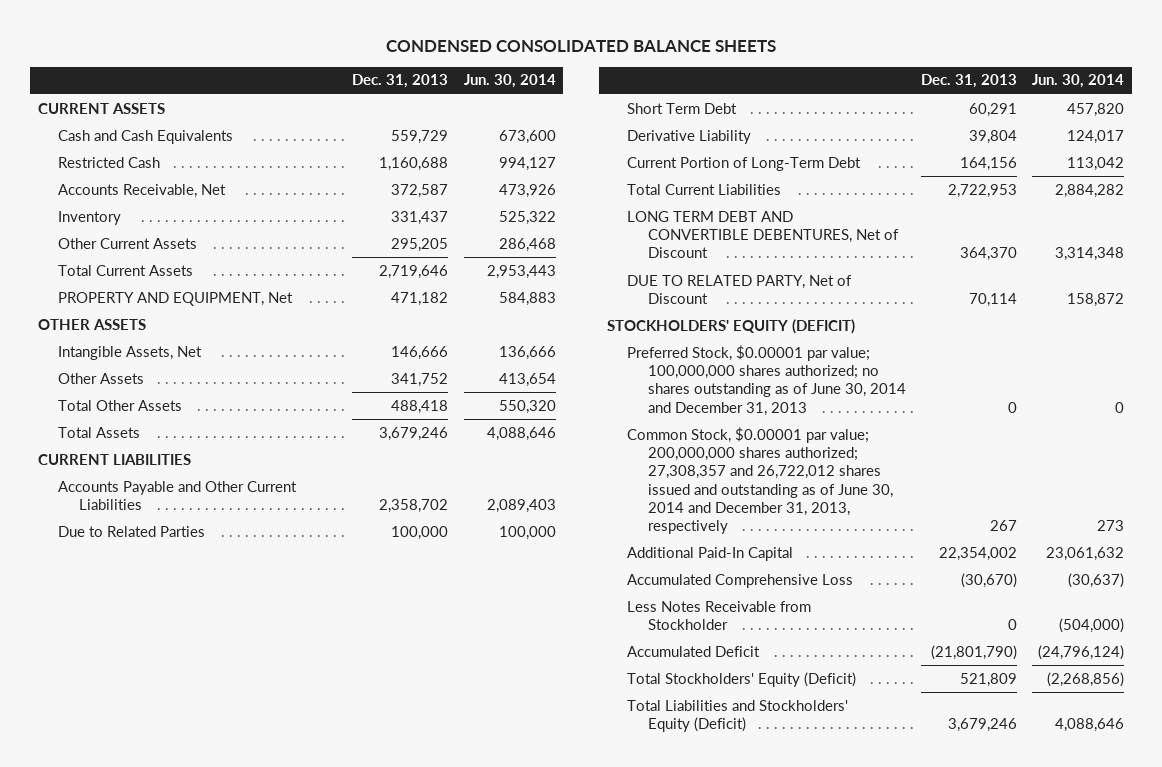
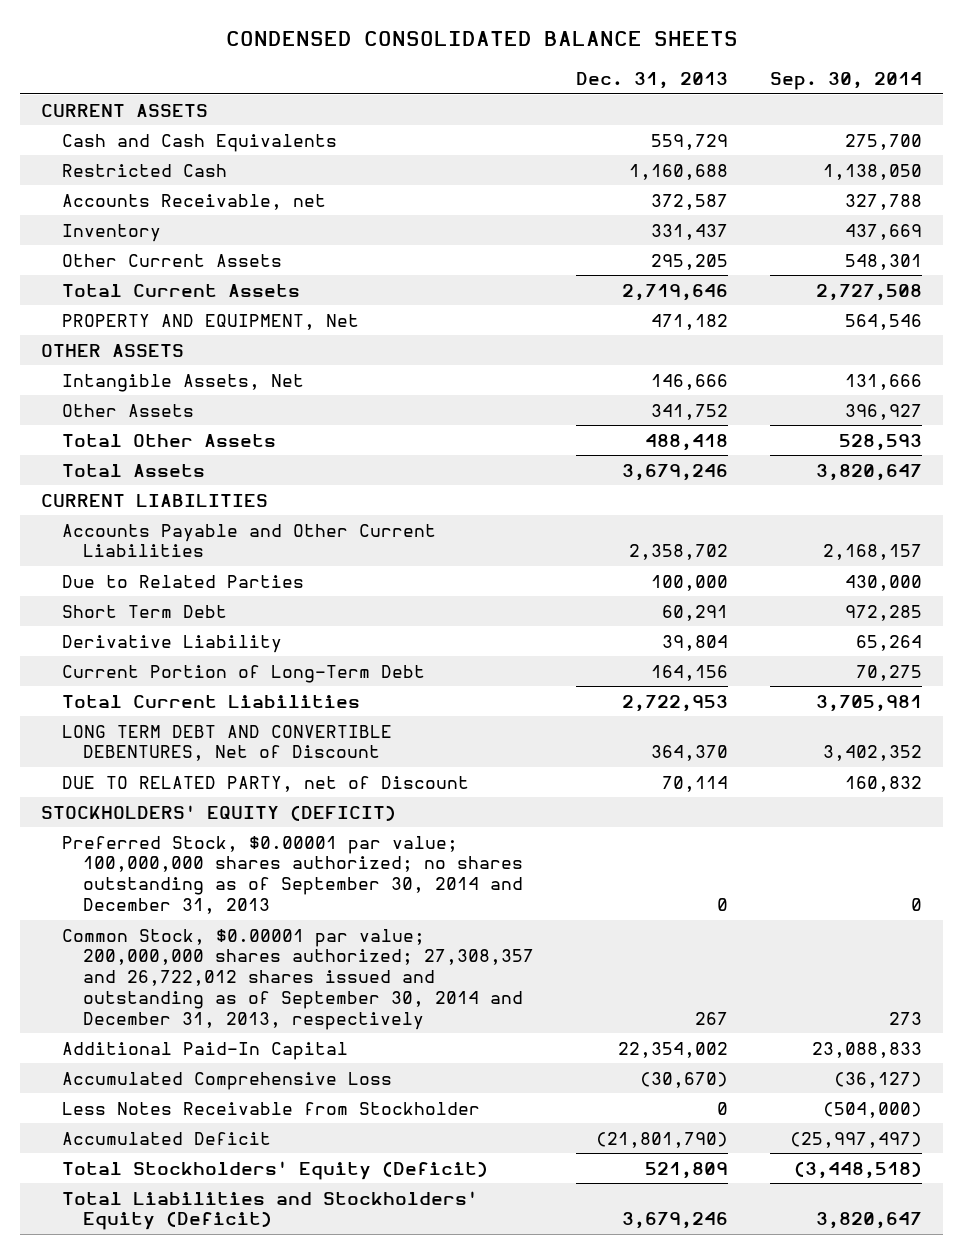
- | Dec. 31, 2013 | Jun. 30, 2014
+ | Dec. 31, 2013 | Sep. 30, 2014
- Accounts Receivable, Net | 372,587 | 473,926
+ Accounts Receivable, net | 372,587 | 327,788
- DUE TO RELATED PARTY, Net of Discount | 70,114 | 158,872
+ DUE TO RELATED PARTY, net of Discount | 70,114 | 160,832
- Preferred Stock, $0.00001 par value; 100,000,000 shares authorized; no shares outstanding as of June 30, 2014 and December 31, 2013 | 0 | 0
- Common Stock, $0.00001 par value; 200,000,000 shares authorized; 27,308,357 and 26,722,012 shares issued and outstanding as of June 30, 2014 and December 31, 2013, respectively | 267 | 273
+ Preferred Stock, $0.00001 par value; 100,000,000 shares authorized; no shares outstanding as of September 30, 2014 and December 31, 2013 | 0 | 0
+ Common Stock, $0.00001 par value; 200,000,000 shares authorized; 27,308,357 and 26,722,012 shares issued and outstanding as of September 30, 2014 and December 31, 2013, respectively | 267 | 273

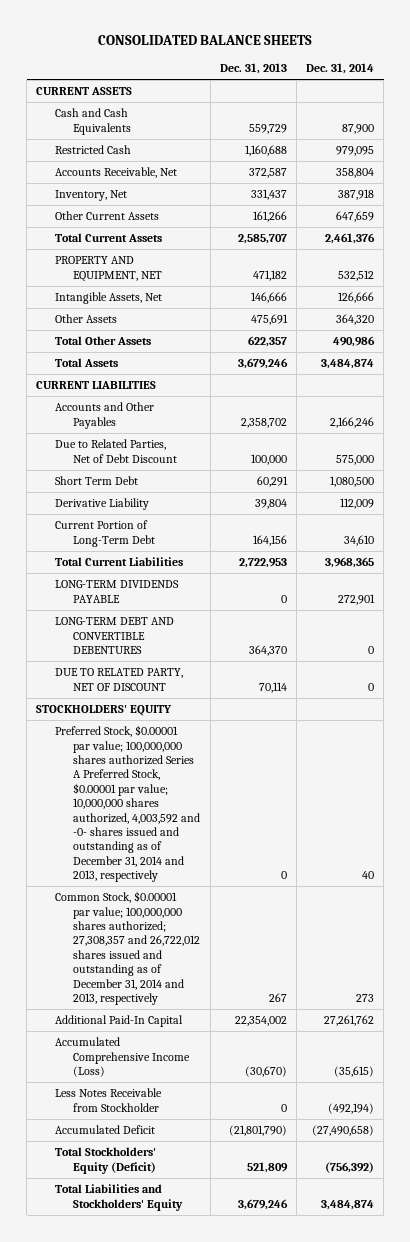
- CONDENSED CONSOLIDATED BALANCE SHEETS
+ CONSOLIDATED BALANCE SHEETS
- | Dec. 31, 2013 | Sep. 30, 2014
+ | Dec. 31, 2013 | Dec. 31, 2014
- Accounts Receivable, net | 372,587 | 327,788
- Inventory | 331,437 | 437,669
- Other Current Assets | 295,205 | 548,301
- Total Current Assets | 2,719,646 | 2,727,508
- PROPERTY AND EQUIPMENT, Net | 471,182 | 564,546
- OTHER ASSETS
+ Accounts Receivable, Net | 372,587 | 358,804
+ Inventory, Net | 331,437 | 387,918
+ Other Current Assets | 161,266 | 647,659
+ Total Current Assets | 2,585,707 | 2,461,376
+ PROPERTY AND EQUIPMENT, NET | 471,182 | 532,512
- Other Assets | 341,752 | 396,927
- Total Other Assets | 488,418 | 528,593
+ Other Assets | 475,691 | 364,320
+ Total Other Assets | 622,357 | 490,986
- Accounts Payable and Other Current Liabilities | 2,358,702 | 2,168,157
- Due to Related Parties | 100,000 | 430,000
+ Accounts and Other Payables | 2,358,702 | 2,166,246
+ Due to Related Parties, Net of Debt Discount | 100,000 | 575,000
- LONG TERM DEBT AND CONVERTIBLE DEBENTURES, Net of Discount | 364,370 | 3,402,352
- DUE TO RELATED PARTY, net of Discount | 70,114 | 160,832
- STOCKHOLDERS' EQUITY (DEFICIT)
- Preferred Stock, $0.00001 par value; 100,000,000 shares authorized; no shares outstanding as of September 30, 2014 and December 31, 2013 | 0 | 0
- Common Stock, $0.00001 par value; 200,000,000 shares authorized; 27,308,357 and 26,722,012 shares issued and outstanding as of September 30, 2014 and December 31, 2013, respectively | 267 | 273
+ LONG-TERM DIVIDENDS PAYABLE | 0 | 272,901
+ LONG-TERM DEBT AND CONVERTIBLE DEBENTURES | 364,370 | 0
+ DUE TO RELATED PARTY, NET OF DISCOUNT | 70,114 | 0
+ STOCKHOLDERS' EQUITY
+ Preferred Stock, $0.00001 par value; 100,000,000 shares authorized Series A Preferred Stock, $0.00001 par value; 10,000,000 shares authorized, 4,003,592 and -0- shares issued and outstanding as of December 31, 2014 and 2013, respectively | 0 | 40
+ Common Stock, $0.00001 par value; 100,000,000 shares authorized; 27,308,357 and 26,722,012 shares issued and outstanding as of December 31, 2014 and 2013, respectively | 267 | 273
- Accumulated Comprehensive Loss | (30,670) | (36,127)
+ Accumulated Comprehensive Income (Loss) | (30,670) | (35,615)
- Total Liabilities and Stockholders' Equity (Deficit) | 3,679,246 | 3,820,647
+ Total Liabilities and Stockholders' Equity | 3,679,246 | 3,484,874

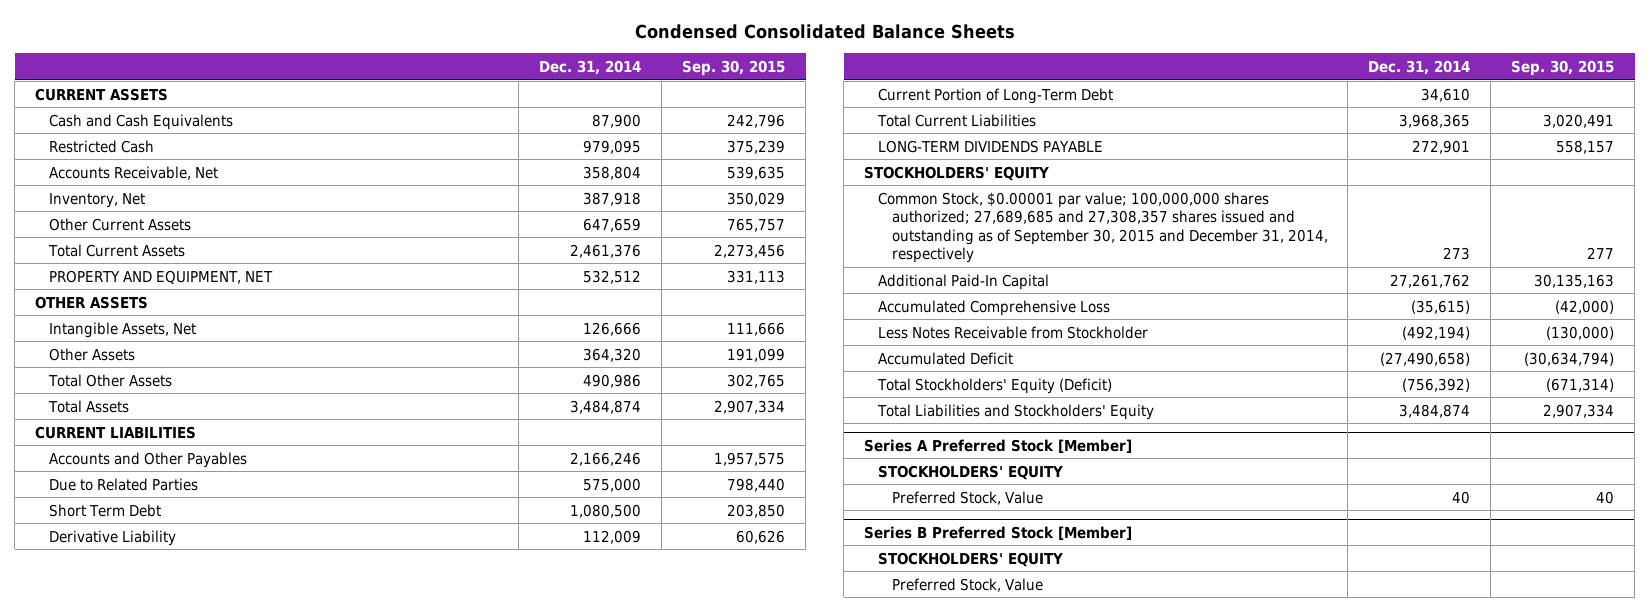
- CONSOLIDATED BALANCE SHEETS
+ Condensed Consolidated Balance Sheets
- | Dec. 31, 2013 | Dec. 31, 2014
+ | Dec. 31, 2014 | Sep. 30, 2015
+ OTHER ASSETS
- Due to Related Parties, Net of Debt Discount | 100,000 | 575,000
+ Due to Related Parties | 575,000 | 798,440
- LONG-TERM DEBT AND CONVERTIBLE DEBENTURES | 364,370 | 0
- DUE TO RELATED PARTY, NET OF DISCOUNT | 70,114 | 0
- Preferred Stock, $0.00001 par value; 100,000,000 shares authorized Series A Preferred Stock, $0.00001 par value; 10,000,000 shares authorized, 4,003,592 and -0- shares issued and outstanding as of December 31, 2014 and 2013, respectively | 0 | 40
- Common Stock, $0.00001 par value; 100,000,000 shares authorized; 27,308,357 and 26,722,012 shares issued and outstanding as of December 31, 2014 and 2013, respectively | 267 | 273
+ Common Stock, $0.00001 par value; 100,000,000 shares authorized; 27,689,685 and 27,308,357 shares issued and outstanding as of September 30, 2015 and December 31, 2014, respectively | 273 | 277
- Accumulated Comprehensive Income (Loss) | (30,670) | (35,615)
+ Accumulated Comprehensive Loss | (35,615) | (42,000)
+ Series A Preferred Stock [Member]
+ STOCKHOLDERS' EQUITY
+ Preferred Stock, Value | 40 | 40
+ Series B Preferred Stock [Member]
+ STOCKHOLDERS' EQUITY
+ Preferred Stock, Value

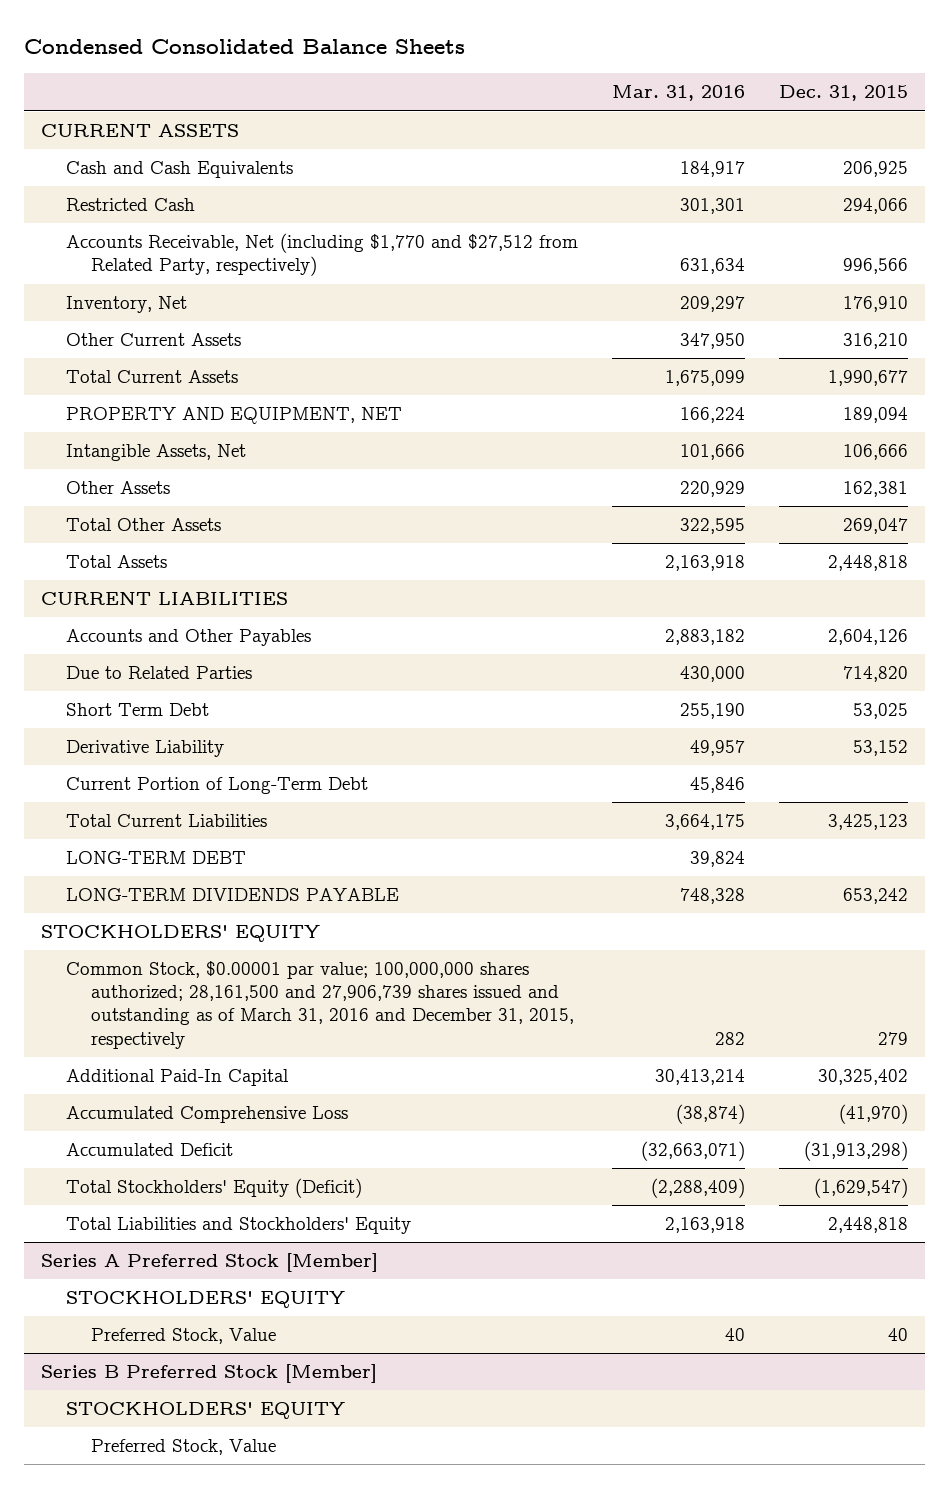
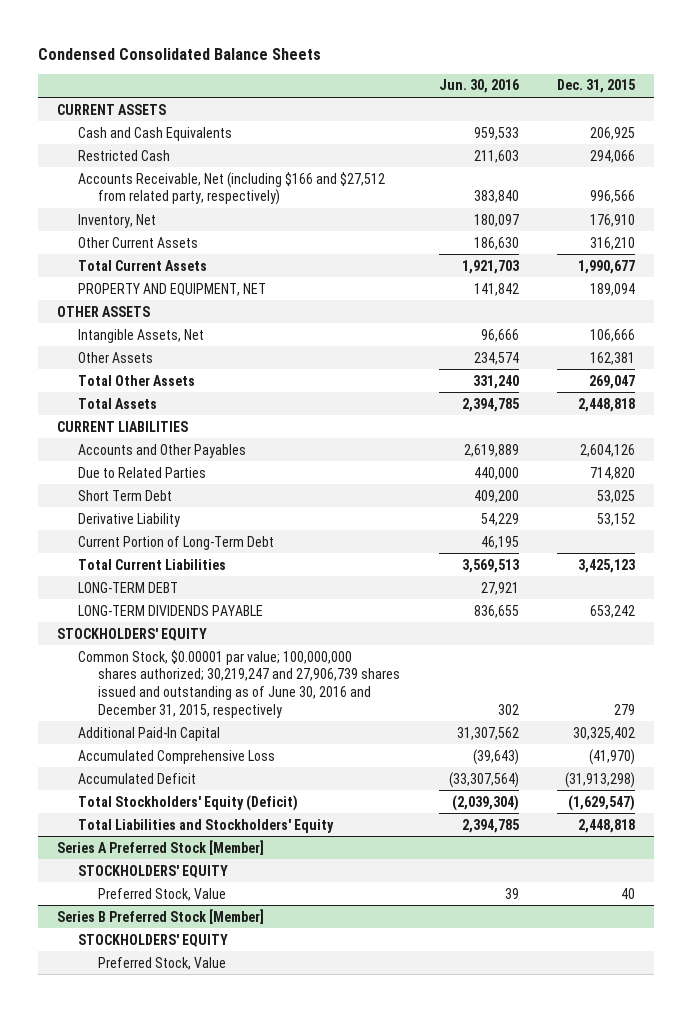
- | Mar. 31, 2016 | Dec. 31, 2015
+ | Jun. 30, 2016 | Dec. 31, 2015
- Accounts Receivable, Net (including $1,770 and $27,512 from Related Party, respectively) | 631,634 | 996,566
+ Accounts Receivable, Net (including $166 and $27,512 from related party, respectively) | 383,840 | 996,566
+ OTHER ASSETS
- Common Stock, $0.00001 par value; 100,000,000 shares authorized; 28,161,500 and 27,906,739 shares issued and outstanding as of March 31, 2016 and December 31, 2015, respectively | 282 | 279
+ Common Stock, $0.00001 par value; 100,000,000 shares authorized; 30,219,247 and 27,906,739 shares issued and outstanding as of June 30, 2016 and December 31, 2015, respectively | 302 | 279

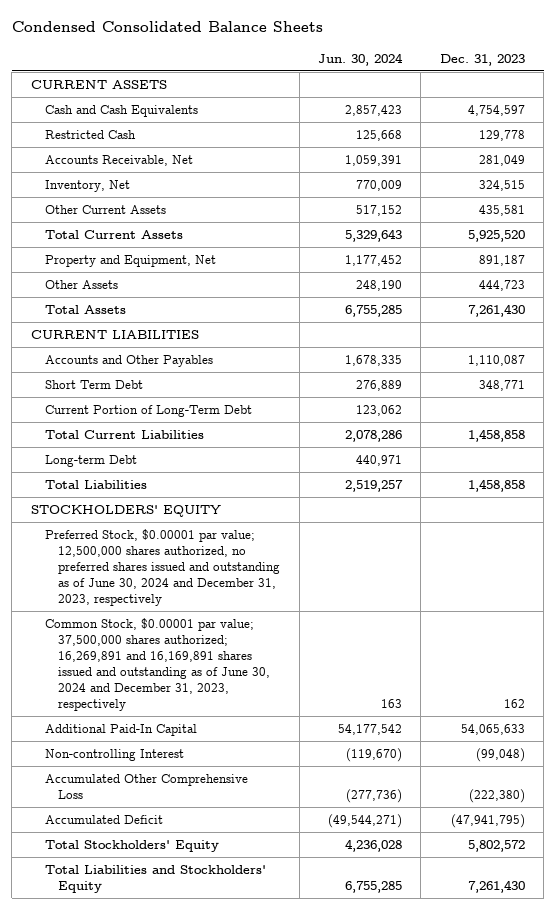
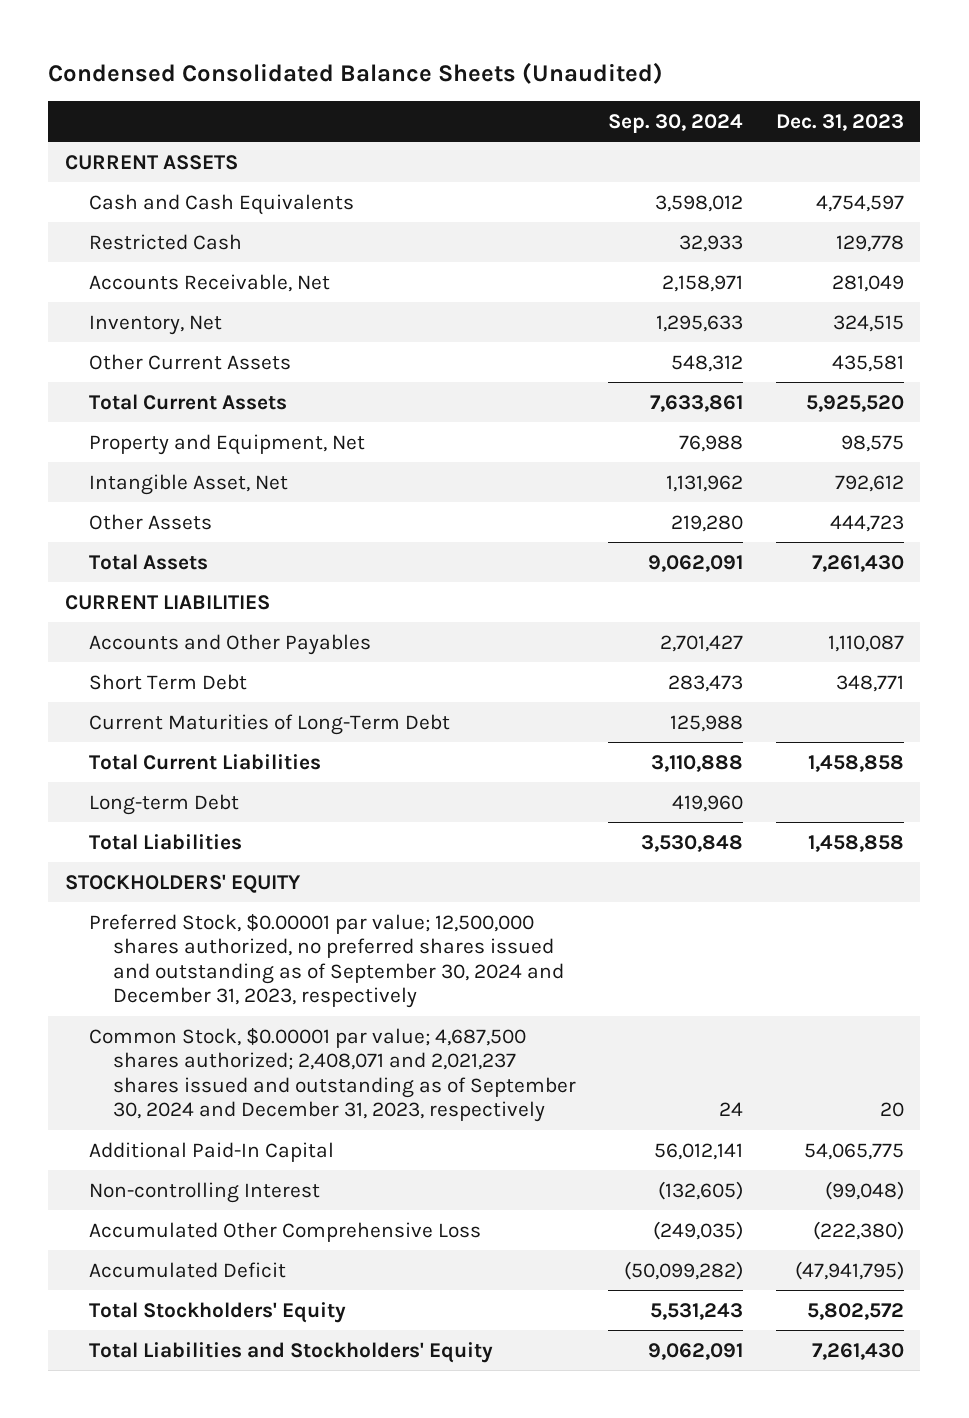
- Condensed Consolidated Balance Sheets
+ Condensed Consolidated Balance Sheets (Unaudited)
- | Jun. 30, 2024 | Dec. 31, 2023
+ | Sep. 30, 2024 | Dec. 31, 2023
- Property and Equipment, Net | 1,177,452 | 891,187
+ Property and Equipment, Net | 76,988 | 98,575
+ Intangible Asset, Net | 1,131,962 | 792,612
- Current Portion of Long-Term Debt | 123,062 |
+ Current Maturities of Long-Term Debt | 125,988 |
- Preferred Stock, $0.00001 par value; 12,500,000 shares authorized, no preferred shares issued and outstanding as of June 30, 2024 and December 31, 2023, respectively
- Common Stock, $0.00001 par value; 37,500,000 shares authorized; 16,269,891 and 16,169,891 shares issued and outstanding as of June 30, 2024 and December 31, 2023, respectively | 163 | 162
- Additional Paid-In Capital | 54,177,542 | 54,065,633
+ Preferred Stock, $0.00001 par value; 12,500,000 shares authorized, no preferred shares issued and outstanding as of September 30, 2024 and December 31, 2023, respectively
+ Common Stock, $0.00001 par value; 4,687,500 shares authorized; 2,408,071 and 2,021,237 shares issued and outstanding as of September 30, 2024 and December 31, 2023, respectively | 24 | 20
+ Additional Paid-In Capital | 56,012,141 | 54,065,775

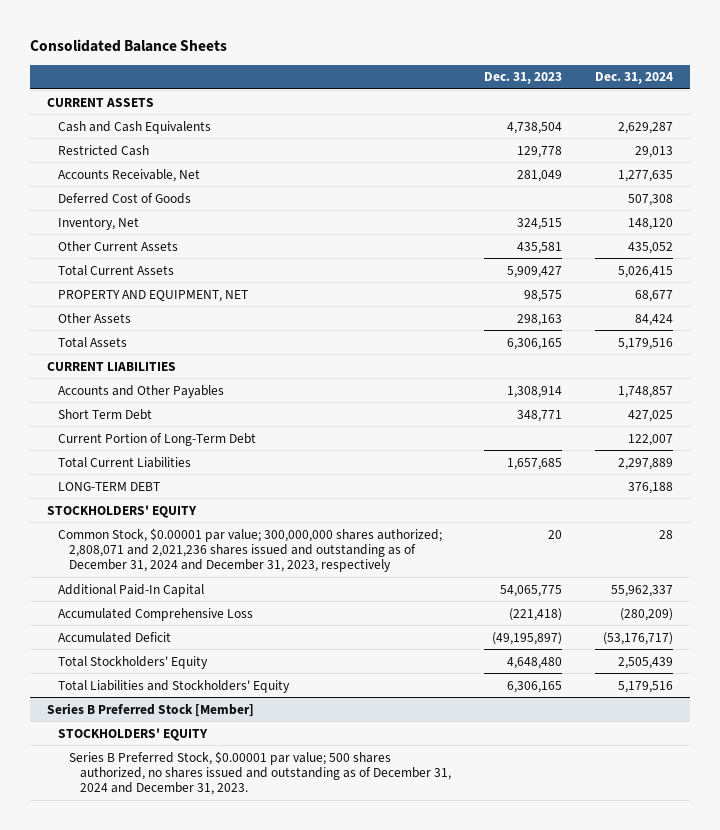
- Condensed Consolidated Balance Sheets (Unaudited)
+ Consolidated Balance Sheets
- | Sep. 30, 2024 | Dec. 31, 2023
+ | Dec. 31, 2023 | Dec. 31, 2024
- Cash and Cash Equivalents | 3,598,012 | 4,754,597
+ Cash and Cash Equivalents | 4,738,504 | 2,629,287
+ Deferred Cost of Goods | | 507,308
- Total Current Assets | 7,633,861 | 5,925,520
- Property and Equipment, Net | 76,988 | 98,575
- Intangible Asset, Net | 1,131,962 | 792,612
- Other Assets | 219,280 | 444,723
- Total Assets | 9,062,091 | 7,261,430
+ Total Current Assets | 5,909,427 | 5,026,415
+ PROPERTY AND EQUIPMENT, NET | 98,575 | 68,677
+ Other Assets | 298,163 | 84,424
+ Total Assets | 6,306,165 | 5,179,516
- Accounts and Other Payables | 2,701,427 | 1,110,087
+ Accounts and Other Payables | 1,308,914 | 1,748,857
- Current Maturities of Long-Term Debt | 125,988 |
- Total Current Liabilities | 3,110,888 | 1,458,858
- Long-term Debt | 419,960 |
- Total Liabilities | 3,530,848 | 1,458,858
+ Current Portion of Long-Term Debt | | 122,007
+ Total Current Liabilities | 1,657,685 | 2,297,889
+ LONG-TERM DEBT | | 376,188
- Preferred Stock, $0.00001 par value; 12,500,000 shares authorized, no preferred shares issued and outstanding as of September 30, 2024 and December 31, 2023, respectively
- Common Stock, $0.00001 par value; 4,687,500 shares authorized; 2,408,071 and 2,021,237 shares issued and outstanding as of September 30, 2024 and December 31, 2023, respectively | 24 | 20
+ Common Stock, $0.00001 par value; 300,000,000 shares authorized; 2,808,071 and 2,021,236 shares issued and outstanding as of December 31, 2024 and December 31, 2023, respectively | 20 | 28
- Non-controlling Interest | (132,605) | (99,048)
- Accumulated Other Comprehensive Loss | (249,035) | (222,380)
- Accumulated Deficit | (50,099,282) | (47,941,795)
- Total Stockholders' Equity | 5,531,243 | 5,802,572
- Total Liabilities and Stockholders' Equity | 9,062,091 | 7,261,430
+ Accumulated Comprehensive Loss | (221,418) | (280,209)
+ Accumulated Deficit | (49,195,897) | (53,176,717)
+ Total Stockholders' Equity | 4,648,480 | 2,505,439
+ Total Liabilities and Stockholders' Equity | 6,306,165 | 5,179,516
+ Series B Preferred Stock [Member]
+ STOCKHOLDERS' EQUITY
+ Series B Preferred Stock, $0.00001 par value; 500 shares authorized, no shares issued and outstanding as of December 31, 2024 and December 31, 2023.

